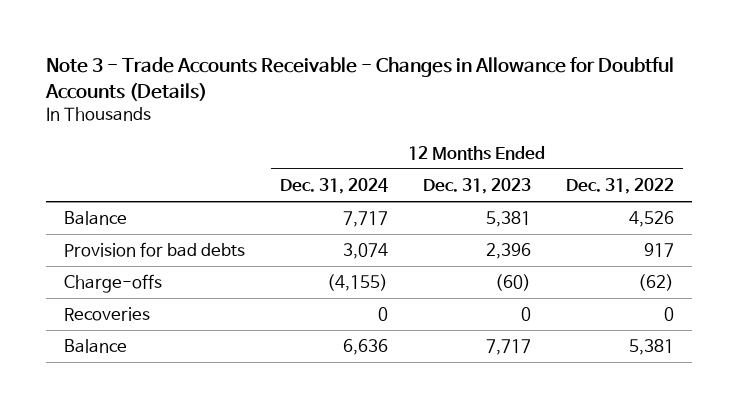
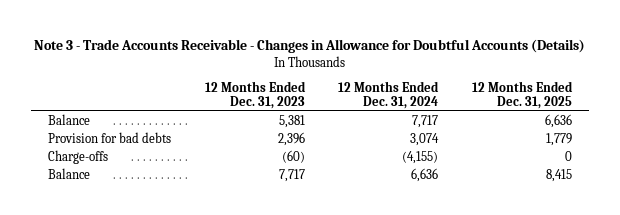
- | 12 Months Ended Dec. 31, 2024 | 12 Months Ended Dec. 31, 2023 | 12 Months Ended Dec. 31, 2022
+ | 12 Months Ended Dec. 31, 2023 | 12 Months Ended Dec. 31, 2024 | 12 Months Ended Dec. 31, 2025
- Recoveries | 0 | 0 | 0

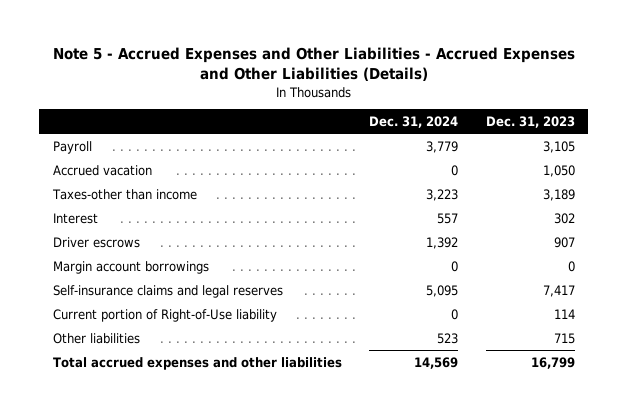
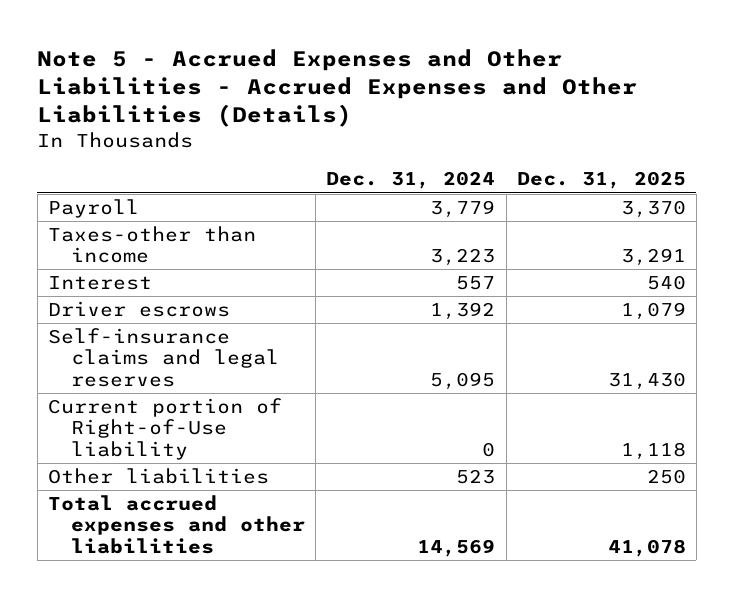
- | Dec. 31, 2024 | Dec. 31, 2023
+ | Dec. 31, 2024 | Dec. 31, 2025
- Accrued vacation | 0 | 1,050
- Margin account borrowings | 0 | 0

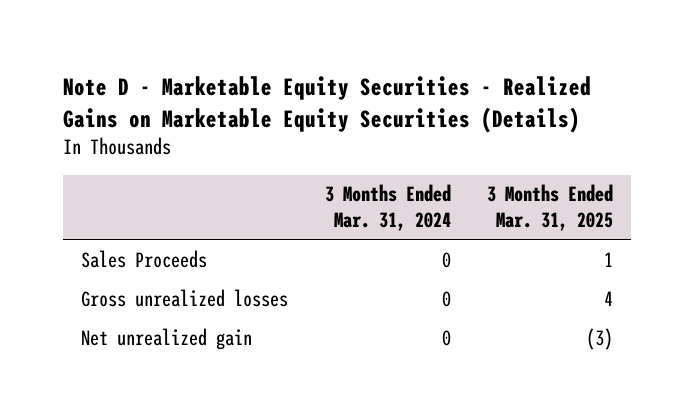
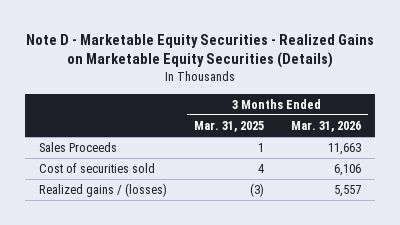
- | 3 Months Ended Mar. 31, 2024 | 3 Months Ended Mar. 31, 2025
+ | 3 Months Ended Mar. 31, 2025 | 3 Months Ended Mar. 31, 2026
- Gross unrealized losses | 0 | 4
- Net unrealized gain | 0 | (3)
+ Cost of securities sold | 4 | 6,106
+ Realized gains / (losses) | (3) | 5,557

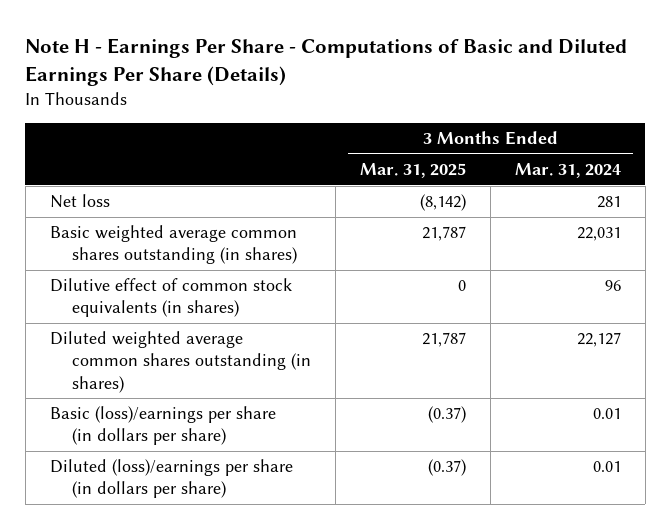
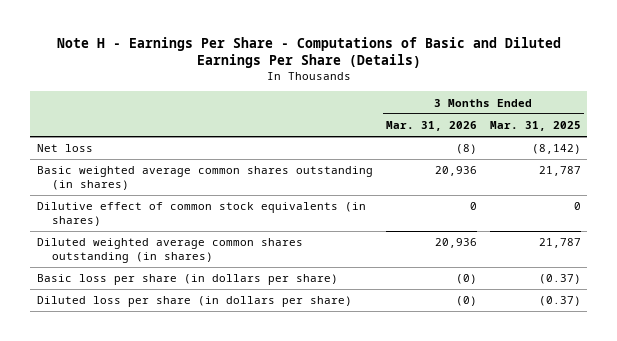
- | 3 Months Ended Mar. 31, 2025 | 3 Months Ended Mar. 31, 2024
+ | 3 Months Ended Mar. 31, 2026 | 3 Months Ended Mar. 31, 2025
- Basic (loss)/earnings per share (in dollars per share) | (0.37) | 0.01
- Diluted (loss)/earnings per share (in dollars per share) | (0.37) | 0.01
+ Basic loss per share (in dollars per share) | (0) | (0.37)
+ Diluted loss per share (in dollars per share) | (0) | (0.37)

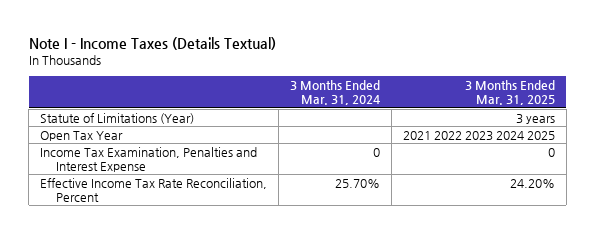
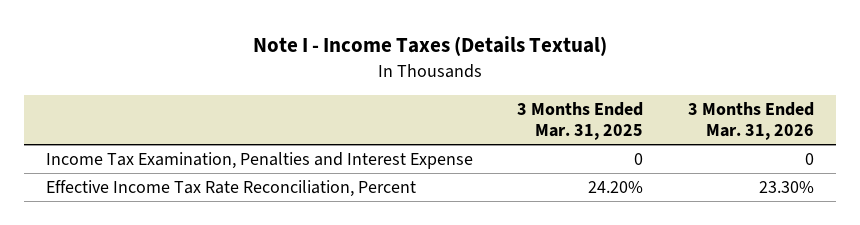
- | 3 Months Ended Mar. 31, 2024 | 3 Months Ended Mar. 31, 2025
+ | 3 Months Ended Mar. 31, 2025 | 3 Months Ended Mar. 31, 2026
- Statute of Limitations (Year) | | 3 years
- Open Tax Year | | 2021 2022 2023 2024 2025

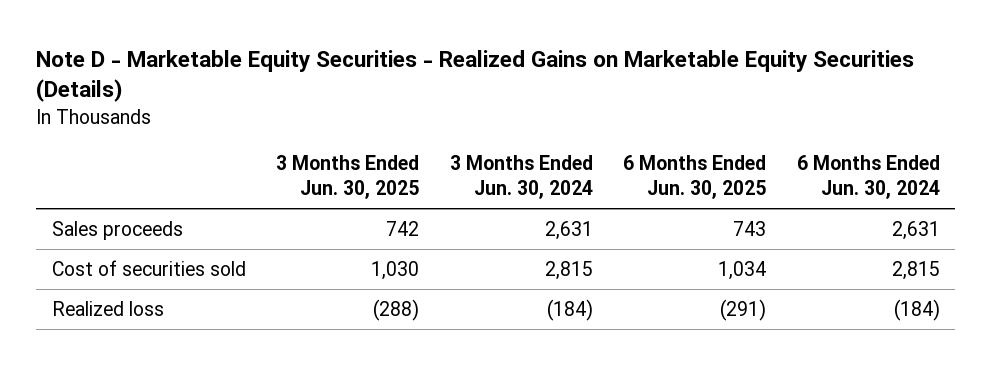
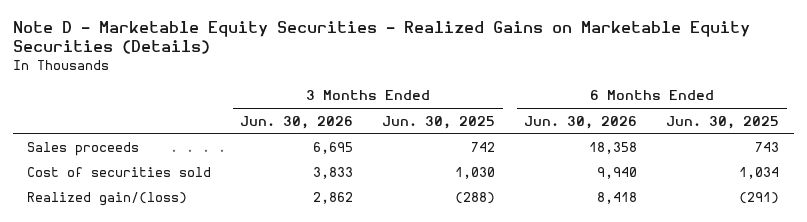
- | 3 Months Ended Jun. 30, 2025 | 3 Months Ended Jun. 30, 2024 | 6 Months Ended Jun. 30, 2025 | 6 Months Ended Jun. 30, 2024
+ | 3 Months Ended Jun. 30, 2026 | 3 Months Ended Jun. 30, 2025 | 6 Months Ended Jun. 30, 2026 | 6 Months Ended Jun. 30, 2025
- Realized loss | (288) | (184) | (291) | (184)
+ Realized gain/(loss) | 2,862 | (288) | 8,418 | (291)

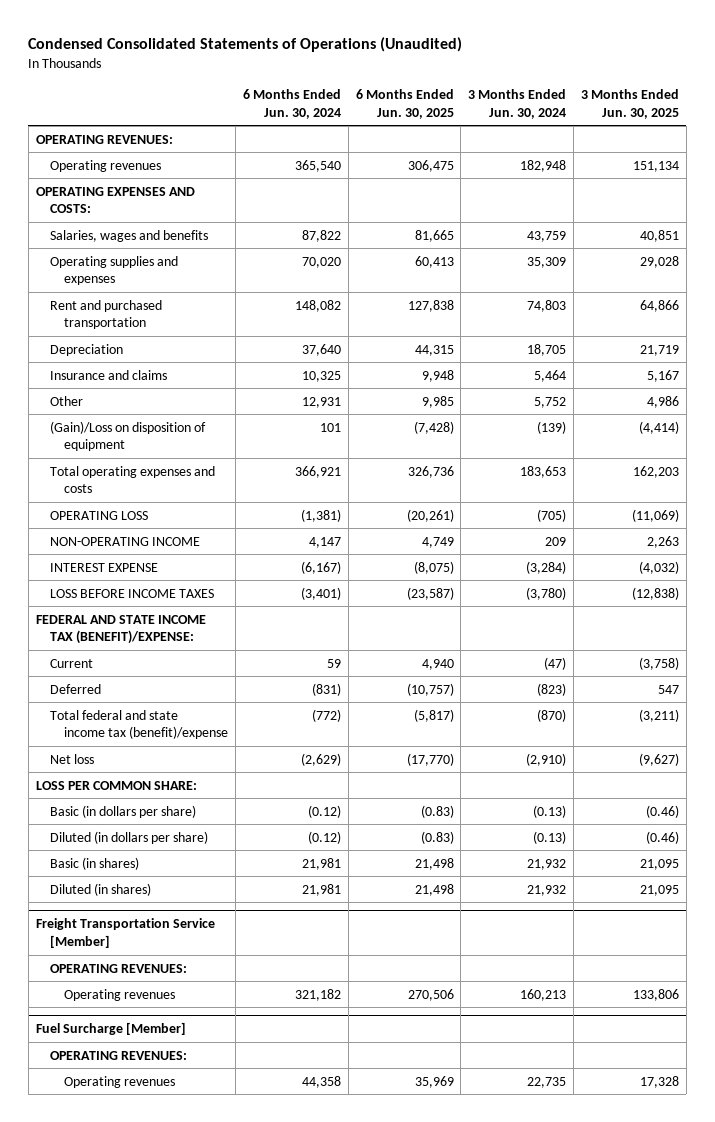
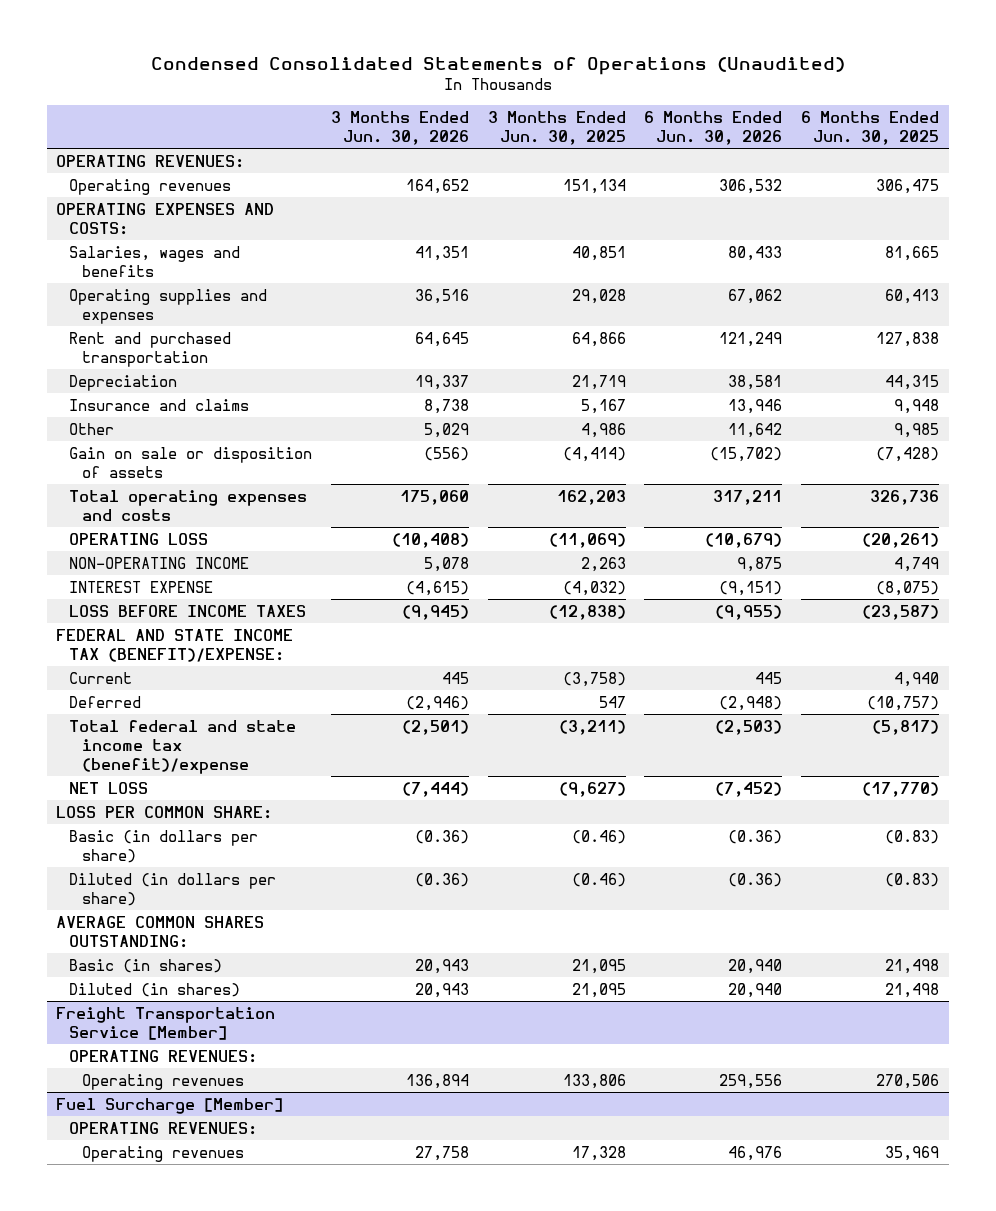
- | 6 Months Ended Jun. 30, 2024 | 6 Months Ended Jun. 30, 2025 | 3 Months Ended Jun. 30, 2024 | 3 Months Ended Jun. 30, 2025
+ | 3 Months Ended Jun. 30, 2026 | 3 Months Ended Jun. 30, 2025 | 6 Months Ended Jun. 30, 2026 | 6 Months Ended Jun. 30, 2025
- (Gain)/Loss on disposition of equipment | 101 | (7,428) | (139) | (4,414)
+ Gain on sale or disposition of assets | (556) | (4,414) | (15,702) | (7,428)
- Net loss | (2,629) | (17,770) | (2,910) | (9,627)
+ NET LOSS | (7,444) | (9,627) | (7,452) | (17,770)
+ AVERAGE COMMON SHARES OUTSTANDING:

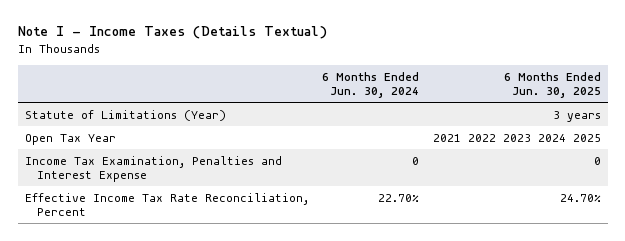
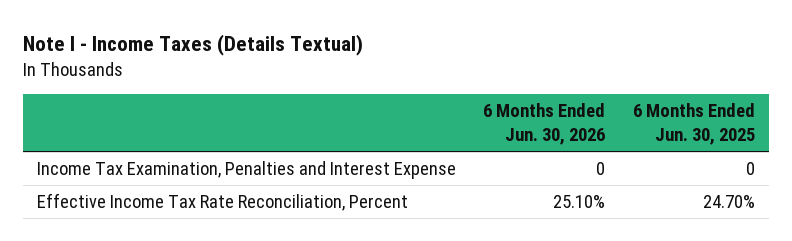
- | 6 Months Ended Jun. 30, 2024 | 6 Months Ended Jun. 30, 2025
+ | 6 Months Ended Jun. 30, 2026 | 6 Months Ended Jun. 30, 2025
- Statute of Limitations (Year) | | 3 years
- Open Tax Year | | 2021 2022 2023 2024 2025

